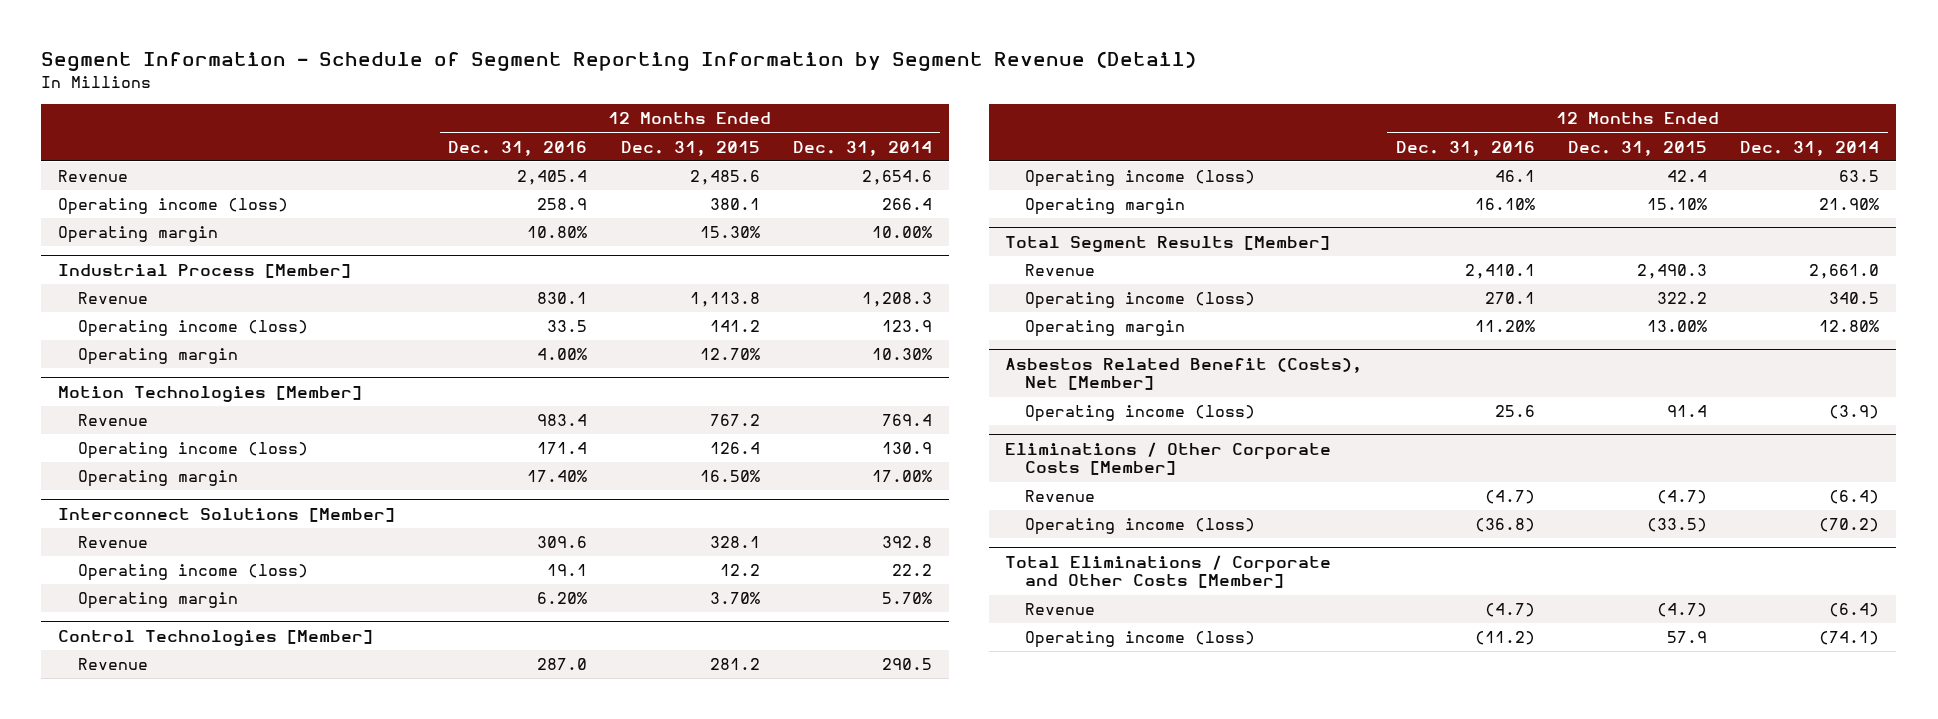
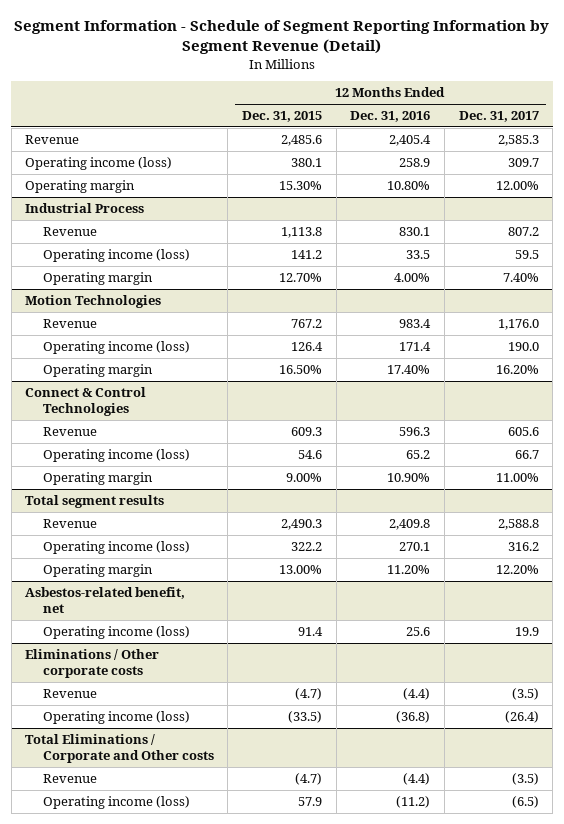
- | 12 Months Ended Dec. 31, 2016 | 12 Months Ended Dec. 31, 2015 | 12 Months Ended Dec. 31, 2014
+ | 12 Months Ended Dec. 31, 2015 | 12 Months Ended Dec. 31, 2016 | 12 Months Ended Dec. 31, 2017
- Industrial Process [Member]
+ Industrial Process
- Motion Technologies [Member]
+ Motion Technologies
- Interconnect Solutions [Member]
- Revenue | 309.6 | 328.1 | 392.8
- Operating income (loss) | 19.1 | 12.2 | 22.2
- Operating margin | 6.20% | 3.70% | 5.70%
- Control Technologies [Member]
- Revenue | 287.0 | 281.2 | 290.5
- Operating income (loss) | 46.1 | 42.4 | 63.5
- Operating margin | 16.10% | 15.10% | 21.90%
- Total Segment Results [Member]
- Revenue | 2,410.1 | 2,490.3 | 2,661.0
+ Connect & Control Technologies
+ Revenue | 609.3 | 596.3 | 605.6
+ Operating income (loss) | 54.6 | 65.2 | 66.7
+ Operating margin | 9.00% | 10.90% | 11.00%
+ Total segment results
+ Revenue | 2,490.3 | 2,409.8 | 2,588.8
- Asbestos Related Benefit (Costs), Net [Member]
+ Asbestos-related benefit, net
- Eliminations / Other Corporate Costs [Member]
- Revenue | (4.7) | (4.7) | (6.4)
+ Eliminations / Other corporate costs
+ Revenue | (4.7) | (4.4) | (3.5)
- Total Eliminations / Corporate and Other Costs [Member]
- Revenue | (4.7) | (4.7) | (6.4)
+ Total Eliminations / Corporate and Other costs
+ Revenue | (4.7) | (4.4) | (3.5)

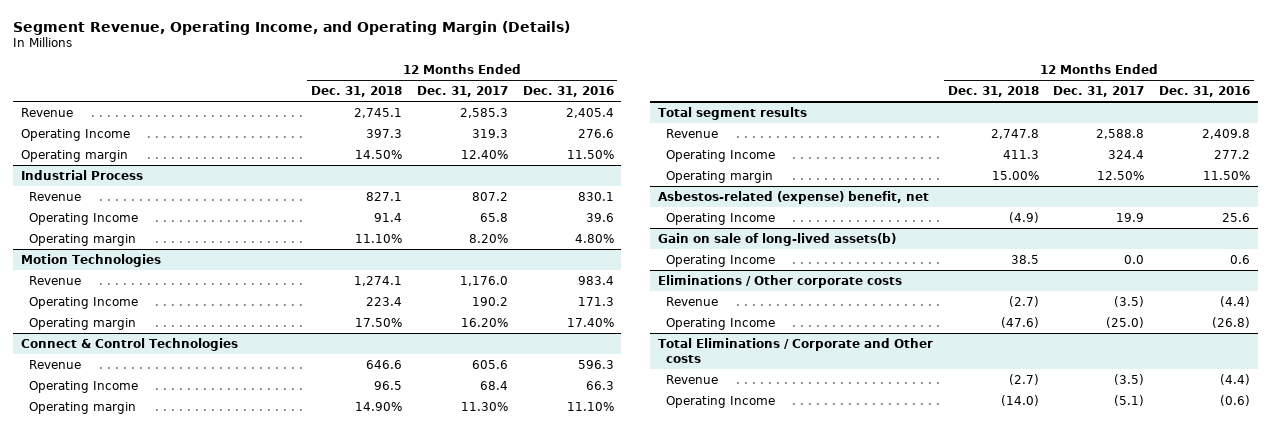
- Segment Information - Schedule of Segment Reporting Information by Segment Revenue (Detail)
+ Segment Revenue, Operating Income, and Operating Margin (Details)
- | 12 Months Ended Dec. 31, 2015 | 12 Months Ended Dec. 31, 2016 | 12 Months Ended Dec. 31, 2017
+ | 12 Months Ended Dec. 31, 2018 | 12 Months Ended Dec. 31, 2017 | 12 Months Ended Dec. 31, 2016
- Operating income (loss) | 380.1 | 258.9 | 309.7
- Operating margin | 15.30% | 10.80% | 12.00%
+ Operating Income | 397.3 | 319.3 | 276.6
+ Operating margin | 14.50% | 12.40% | 11.50%
@ Industrial Process
- Operating income (loss) | 141.2 | 33.5 | 59.5
- Operating margin | 12.70% | 4.00% | 7.40%
+ Operating Income | 91.4 | 65.8 | 39.6
+ Operating margin | 11.10% | 8.20% | 4.80%
@ Motion Technologies
- Operating income (loss) | 126.4 | 171.4 | 190.0
+ Operating Income | 223.4 | 190.2 | 171.3
@ Connect & Control Technologies
- Operating income (loss) | 54.6 | 65.2 | 66.7
- Operating margin | 9.00% | 10.90% | 11.00%
+ Operating Income | 96.5 | 68.4 | 66.3
+ Operating margin | 14.90% | 11.30% | 11.10%
@ Total segment results
- Operating income (loss) | 322.2 | 270.1 | 316.2
- Operating margin | 13.00% | 11.20% | 12.20%
- Asbestos-related benefit, net
- Operating income (loss) | 91.4 | 25.6 | 19.9
@ Total segment results
+ Operating Income | 411.3 | 324.4 | 277.2
+ Operating margin | 15.00% | 12.50% | 11.50%
+ Asbestos-related (expense) benefit, net
+ Operating Income | (4.9) | 19.9 | 25.6
+ Gain on sale of long-lived assets(b)
+ Operating Income | 38.5 | 0.0 | 0.6
@ Eliminations / Other corporate costs
- Operating income (loss) | (33.5) | (36.8) | (26.4)
+ Operating Income | (47.6) | (25.0) | (26.8)
@ Total Eliminations / Corporate and Other costs
- Operating income (loss) | 57.9 | (11.2) | (6.5)
+ Operating Income | (14.0) | (5.1) | (0.6)

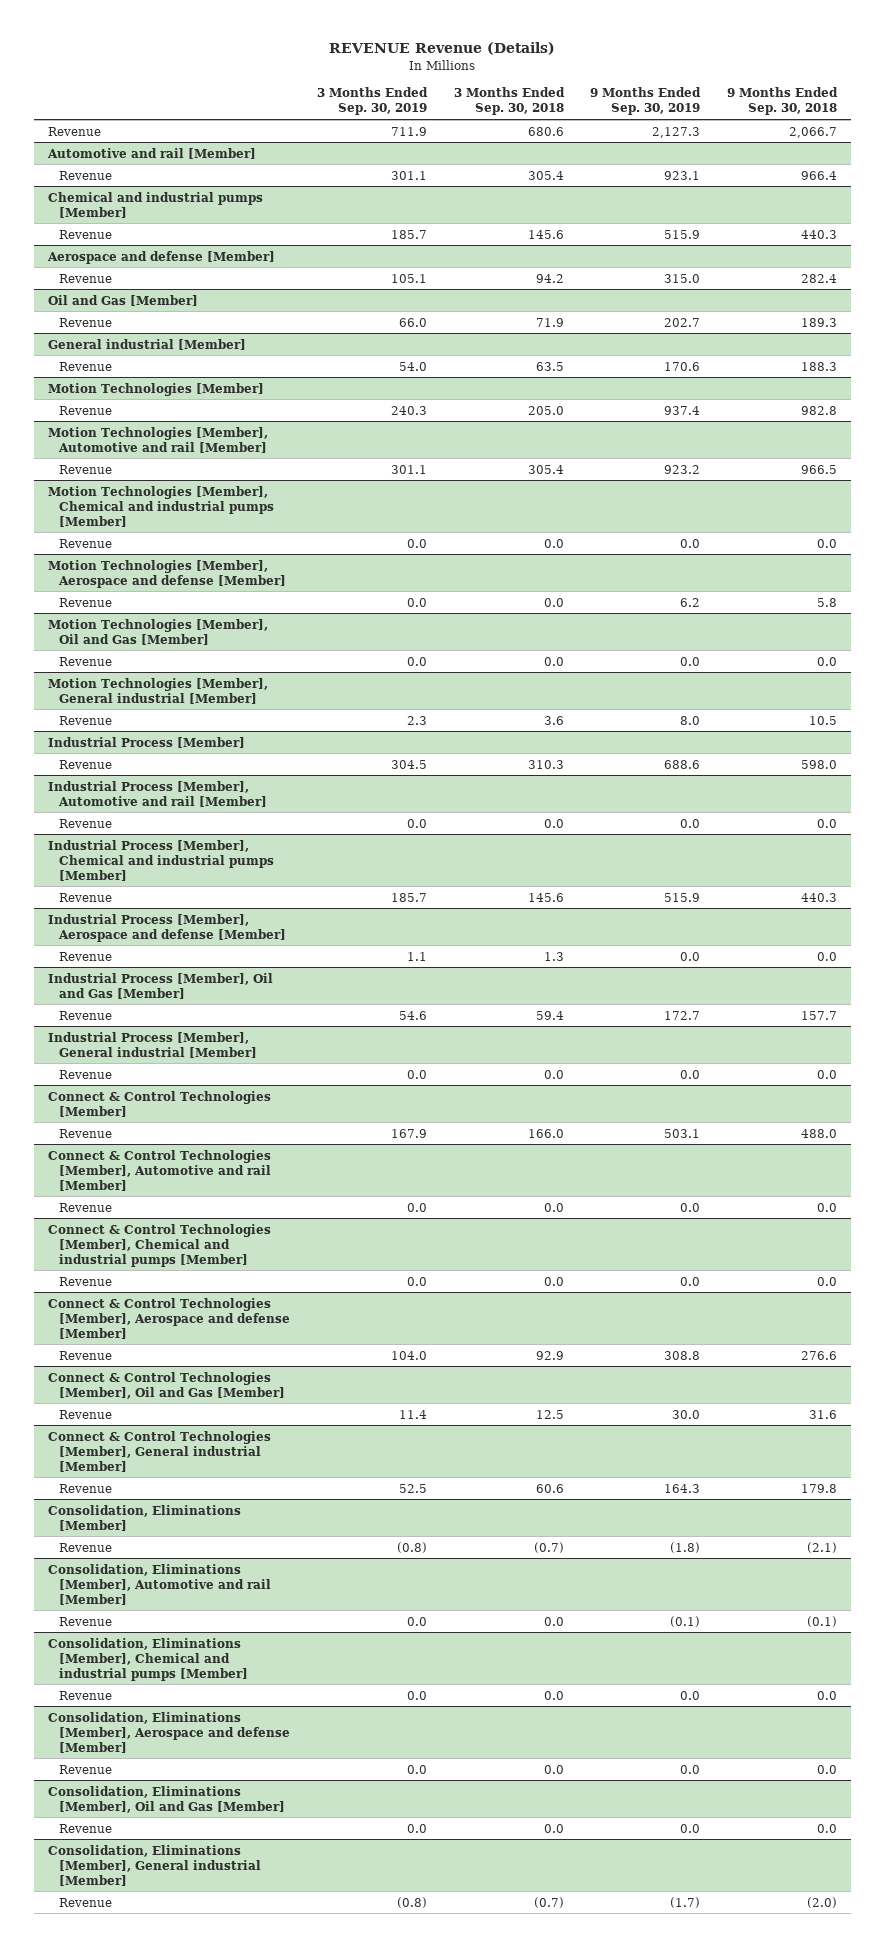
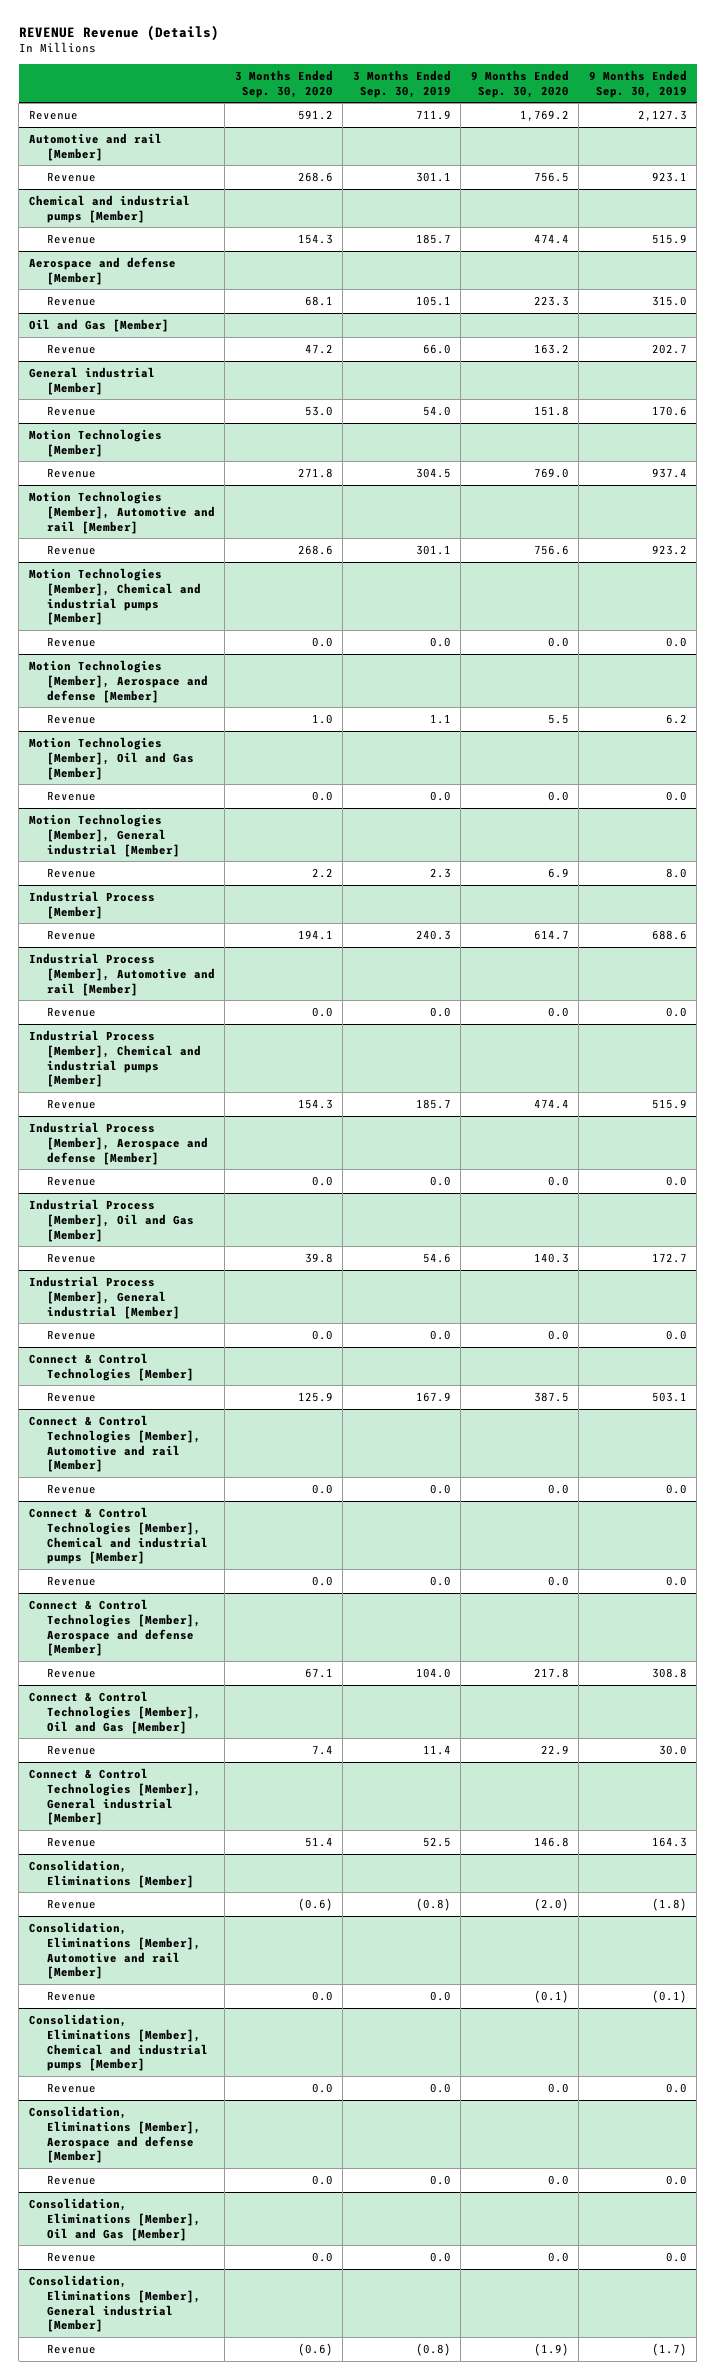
- | 3 Months Ended Sep. 30, 2019 | 3 Months Ended Sep. 30, 2018 | 9 Months Ended Sep. 30, 2019 | 9 Months Ended Sep. 30, 2018
+ | 3 Months Ended Sep. 30, 2020 | 3 Months Ended Sep. 30, 2019 | 9 Months Ended Sep. 30, 2020 | 9 Months Ended Sep. 30, 2019
@ Motion Technologies [Member]
- Revenue | 240.3 | 205.0 | 937.4 | 982.8
+ Revenue | 271.8 | 304.5 | 769.0 | 937.4
@ Motion Technologies [Member], Aerospace and defense [Member]
- Revenue | 0.0 | 0.0 | 6.2 | 5.8
+ Revenue | 1.0 | 1.1 | 5.5 | 6.2
@ Industrial Process [Member]
- Revenue | 304.5 | 310.3 | 688.6 | 598.0
+ Revenue | 194.1 | 240.3 | 614.7 | 688.6
@ Industrial Process [Member], Aerospace and defense [Member]
- Revenue | 1.1 | 1.3 | 0.0 | 0.0
+ Revenue | 0.0 | 0.0 | 0.0 | 0.0

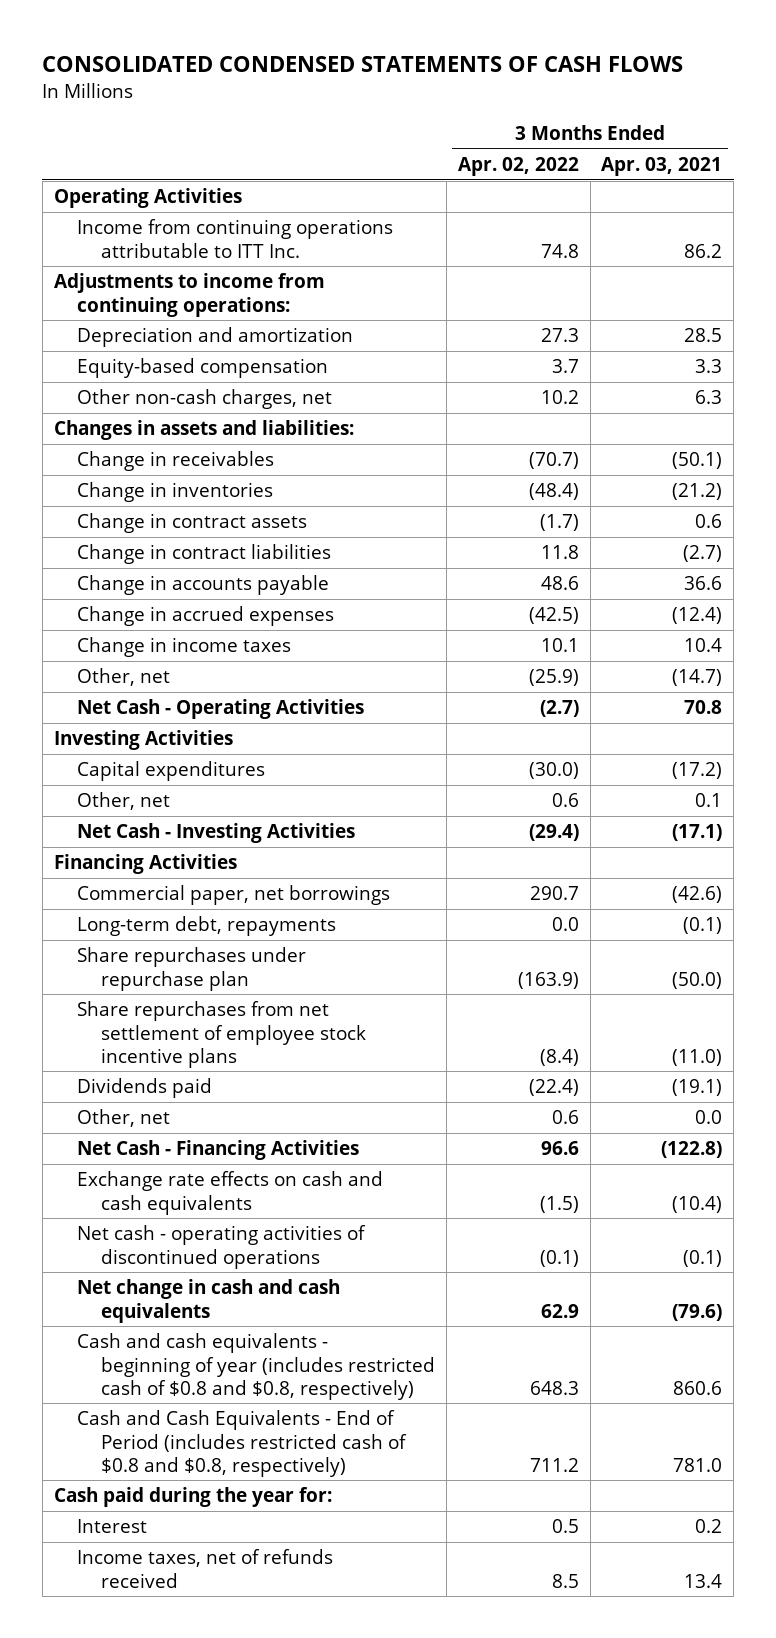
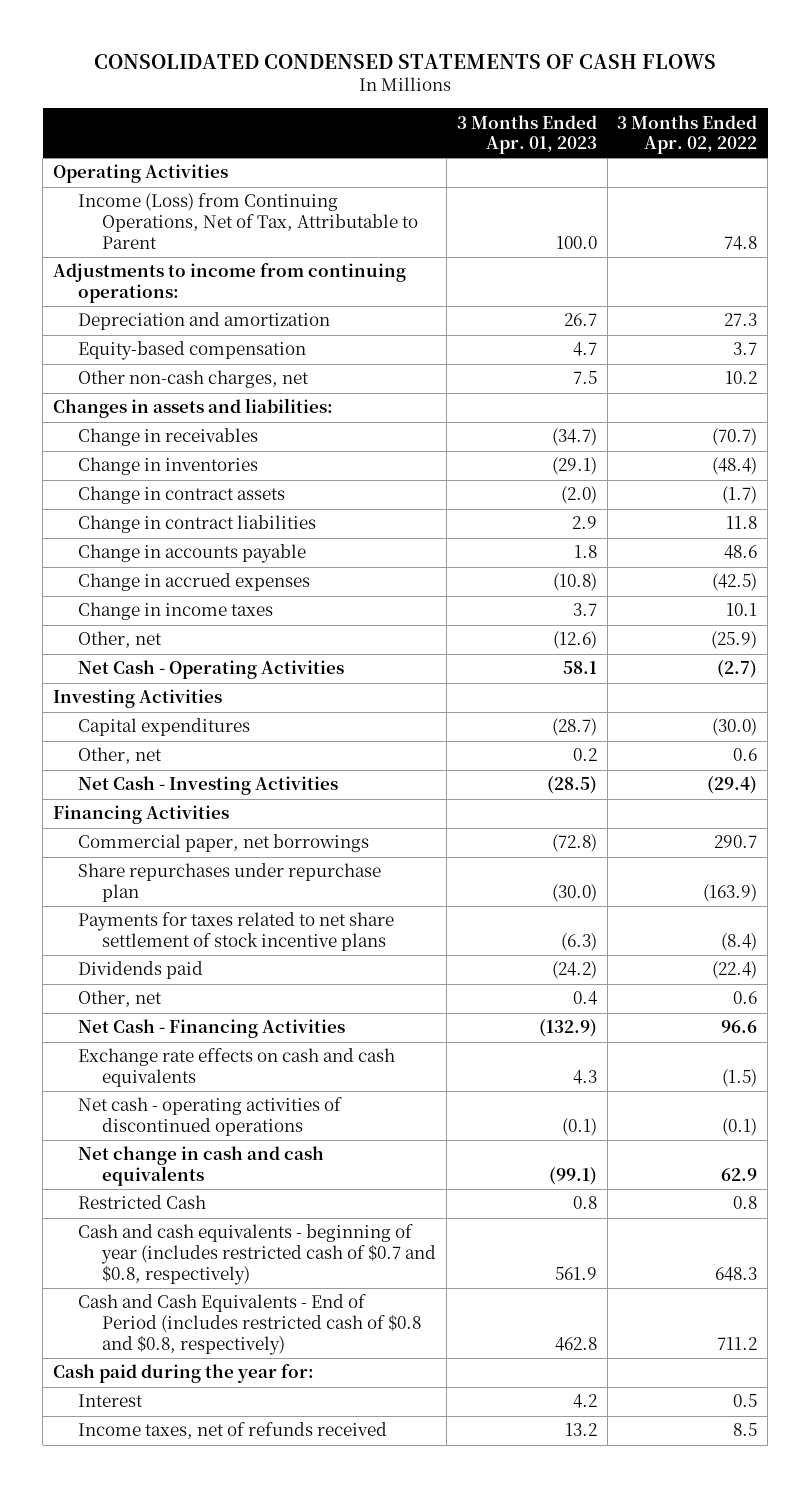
- | 3 Months Ended Apr. 02, 2022 | 3 Months Ended Apr. 03, 2021
+ | 3 Months Ended Apr. 01, 2023 | 3 Months Ended Apr. 02, 2022
- Income from continuing operations attributable to ITT Inc. | 74.8 | 86.2
+ Income (Loss) from Continuing Operations, Net of Tax, Attributable to Parent | 100.0 | 74.8
- Long-term debt, repayments | 0.0 | (0.1)
- Share repurchases from net settlement of employee stock incentive plans | (8.4) | (11.0)
+ Payments for taxes related to net share settlement of stock incentive plans | (6.3) | (8.4)
- Cash and cash equivalents - beginning of year (includes restricted cash of $0.8 and $0.8, respectively) | 648.3 | 860.6
+ Restricted Cash | 0.8 | 0.8
+ Cash and cash equivalents - beginning of year (includes restricted cash of $0.7 and $0.8, respectively) | 561.9 | 648.3

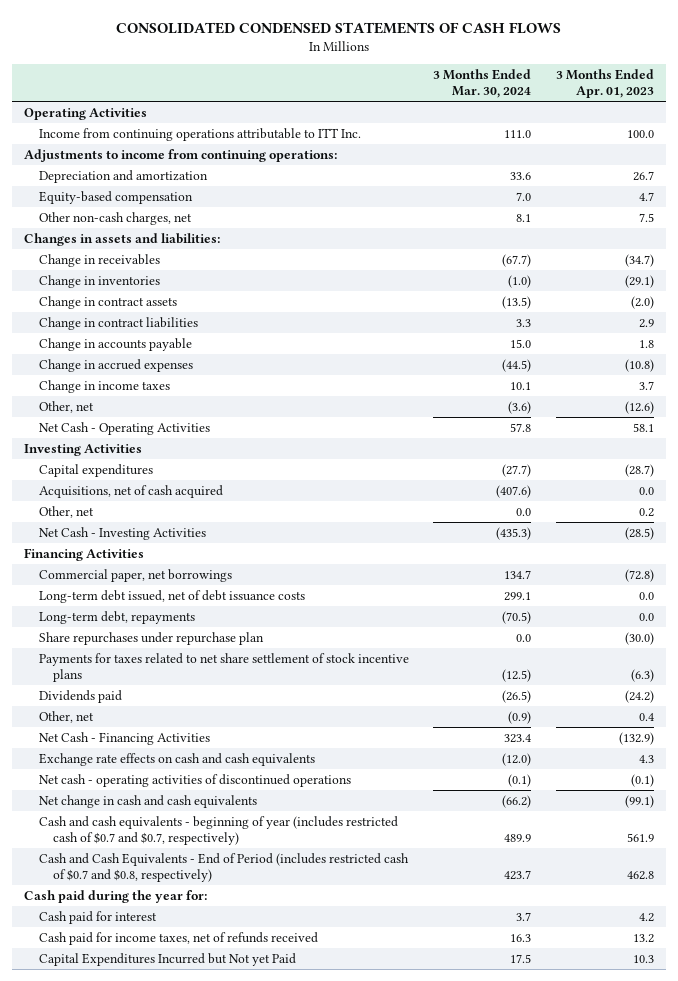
- | 3 Months Ended Apr. 01, 2023 | 3 Months Ended Apr. 02, 2022
+ | 3 Months Ended Mar. 30, 2024 | 3 Months Ended Apr. 01, 2023
- Income (Loss) from Continuing Operations, Net of Tax, Attributable to Parent | 100.0 | 74.8
+ Income from continuing operations attributable to ITT Inc. | 111.0 | 100.0
+ Acquisitions, net of cash acquired | (407.6) | 0.0
+ Long-term debt issued, net of debt issuance costs | 299.1 | 0.0
+ Long-term debt, repayments | (70.5) | 0.0
- Restricted Cash | 0.8 | 0.8
- Cash and cash equivalents - beginning of year (includes restricted cash of $0.7 and $0.8, respectively) | 561.9 | 648.3
- Cash and Cash Equivalents - End of Period (includes restricted cash of $0.8 and $0.8, respectively) | 462.8 | 711.2
+ Cash and cash equivalents - beginning of year (includes restricted cash of $0.7 and $0.7, respectively) | 489.9 | 561.9
+ Cash and Cash Equivalents - End of Period (includes restricted cash of $0.7 and $0.8, respectively) | 423.7 | 462.8
- Interest | 4.2 | 0.5
- Income taxes, net of refunds received | 13.2 | 8.5
+ Cash paid for interest | 3.7 | 4.2
+ Cash paid for income taxes, net of refunds received | 16.3 | 13.2
+ Capital Expenditures Incurred but Not yet Paid | 17.5 | 10.3

